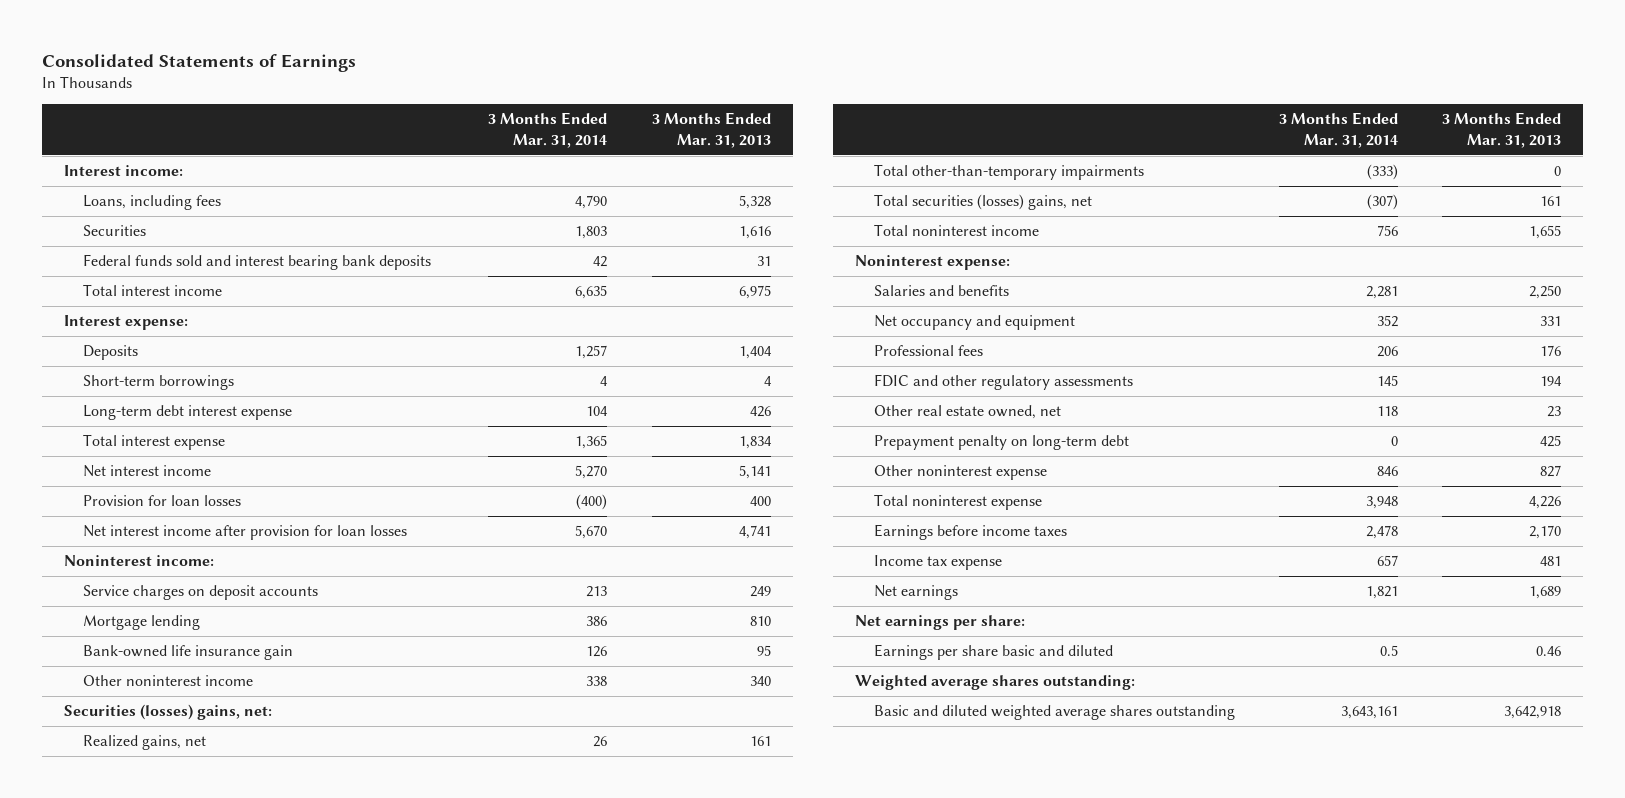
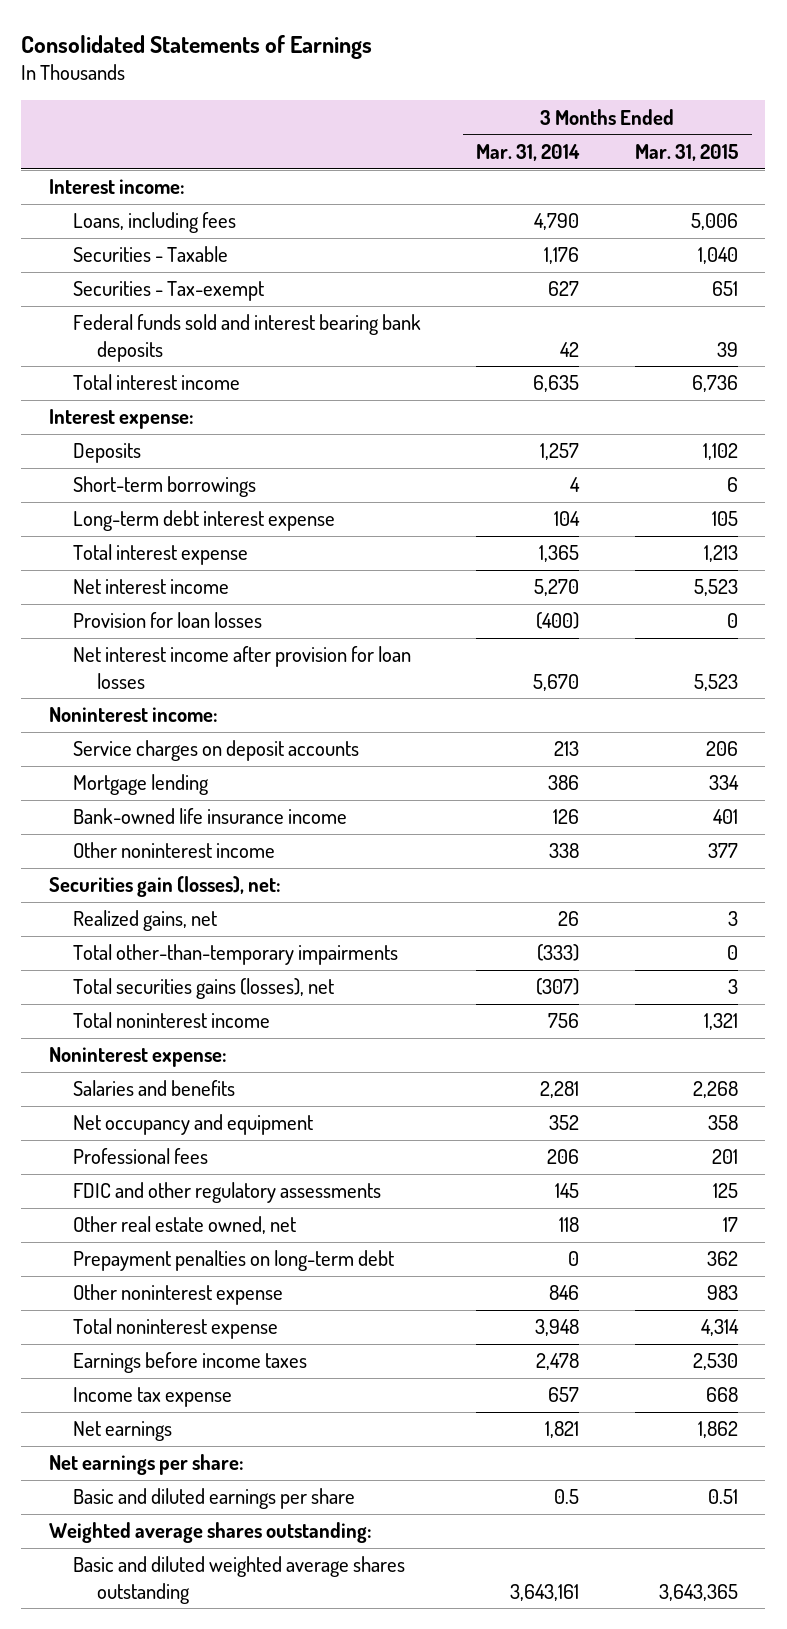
- | 3 Months Ended Mar. 31, 2014 | 3 Months Ended Mar. 31, 2013
+ | 3 Months Ended Mar. 31, 2014 | 3 Months Ended Mar. 31, 2015
- Securities | 1,803 | 1,616
+ Securities - Taxable | 1,176 | 1,040
+ Securities - Tax-exempt | 627 | 651
- Bank-owned life insurance gain | 126 | 95
+ Bank-owned life insurance income | 126 | 401
- Securities (losses) gains, net:
+ Securities gain (losses), net:
- Total securities (losses) gains, net | (307) | 161
+ Total securities gains (losses), net | (307) | 3
- Prepayment penalty on long-term debt | 0 | 425
+ Prepayment penalties on long-term debt | 0 | 362
- Earnings per share basic and diluted | 0.5 | 0.46
+ Basic and diluted earnings per share | 0.5 | 0.51

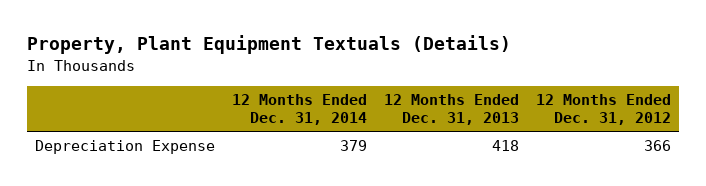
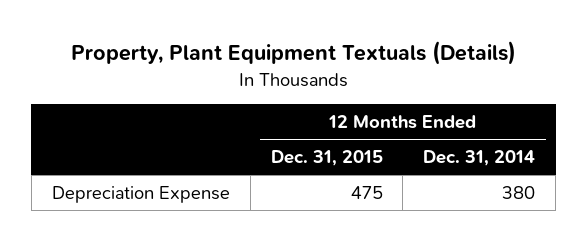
- | 12 Months Ended Dec. 31, 2014 | 12 Months Ended Dec. 31, 2013 | 12 Months Ended Dec. 31, 2012
+ | 12 Months Ended Dec. 31, 2015 | 12 Months Ended Dec. 31, 2014
- Depreciation Expense | 379 | 418 | 366
+ Depreciation Expense | 475 | 380

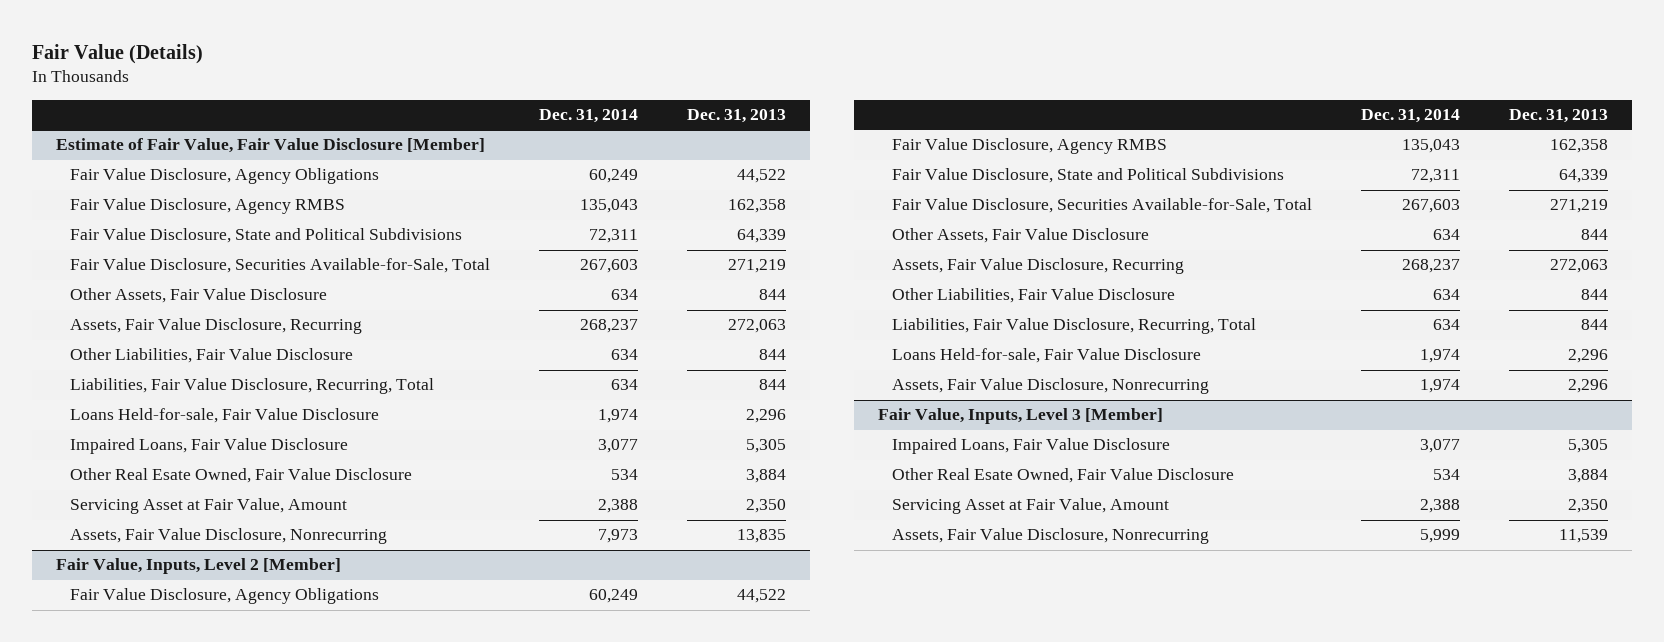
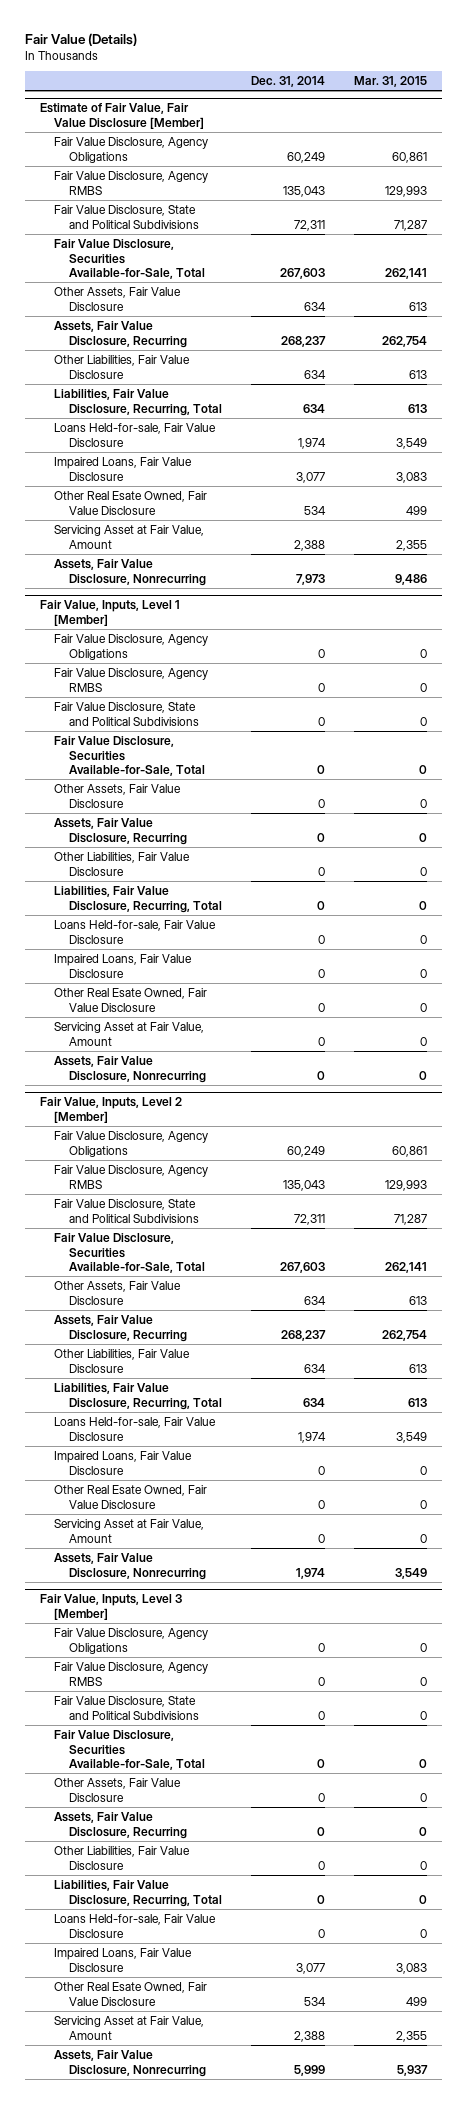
- | Dec. 31, 2014 | Dec. 31, 2013
+ | Dec. 31, 2014 | Mar. 31, 2015
+ Fair Value, Inputs, Level 1 [Member]
+ Fair Value Disclosure, Agency Obligations | 0 | 0
+ Fair Value Disclosure, Agency RMBS | 0 | 0
+ Fair Value Disclosure, State and Political Subdivisions | 0 | 0
+ Fair Value Disclosure, Securities Available-for-Sale, Total | 0 | 0
+ Other Assets, Fair Value Disclosure | 0 | 0
+ Assets, Fair Value Disclosure, Recurring | 0 | 0
+ Other Liabilities, Fair Value Disclosure | 0 | 0
+ Liabilities, Fair Value Disclosure, Recurring, Total | 0 | 0
+ Loans Held-for-sale, Fair Value Disclosure | 0 | 0
+ Impaired Loans, Fair Value Disclosure | 0 | 0
+ Other Real Esate Owned, Fair Value Disclosure | 0 | 0
+ Servicing Asset at Fair Value, Amount | 0 | 0
+ Assets, Fair Value Disclosure, Nonrecurring | 0 | 0
@ Fair Value, Inputs, Level 2 [Member]
+ Impaired Loans, Fair Value Disclosure | 0 | 0
+ Other Real Esate Owned, Fair Value Disclosure | 0 | 0
+ Servicing Asset at Fair Value, Amount | 0 | 0
@ Fair Value, Inputs, Level 3 [Member]
+ Fair Value Disclosure, Agency Obligations | 0 | 0
+ Fair Value Disclosure, Agency RMBS | 0 | 0
+ Fair Value Disclosure, State and Political Subdivisions | 0 | 0
+ Fair Value Disclosure, Securities Available-for-Sale, Total | 0 | 0
+ Other Assets, Fair Value Disclosure | 0 | 0
+ Assets, Fair Value Disclosure, Recurring | 0 | 0
+ Other Liabilities, Fair Value Disclosure | 0 | 0
+ Liabilities, Fair Value Disclosure, Recurring, Total | 0 | 0
+ Loans Held-for-sale, Fair Value Disclosure | 0 | 0

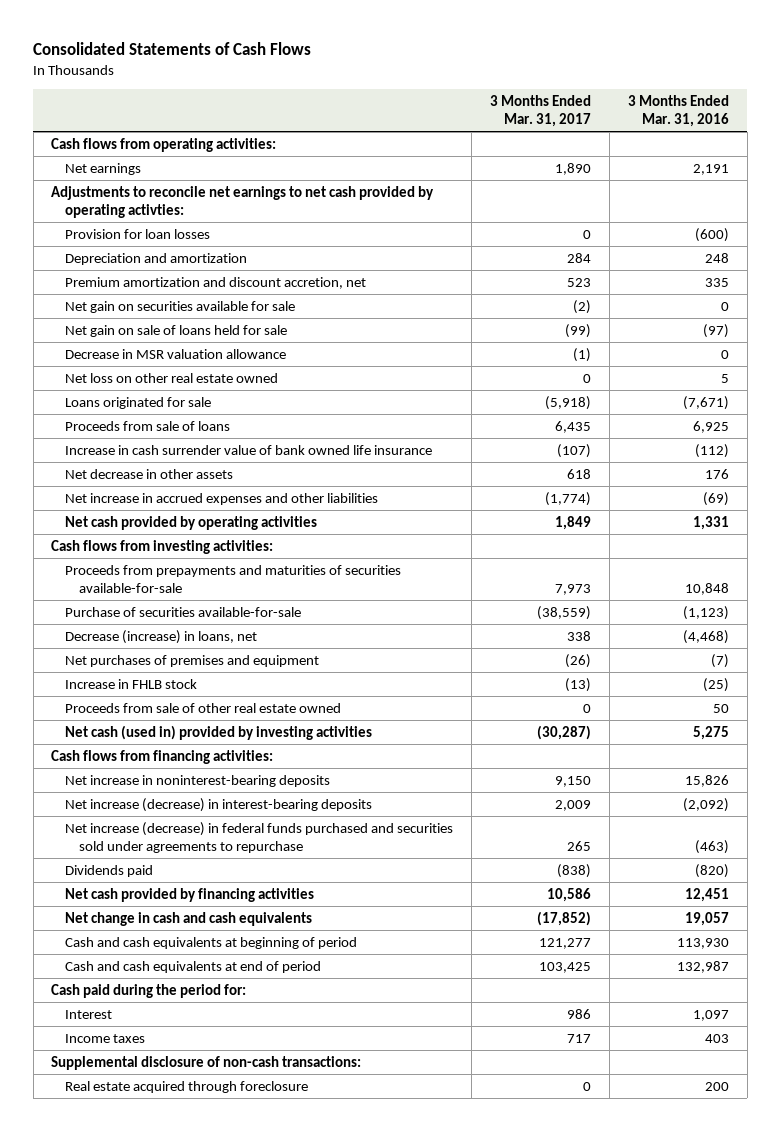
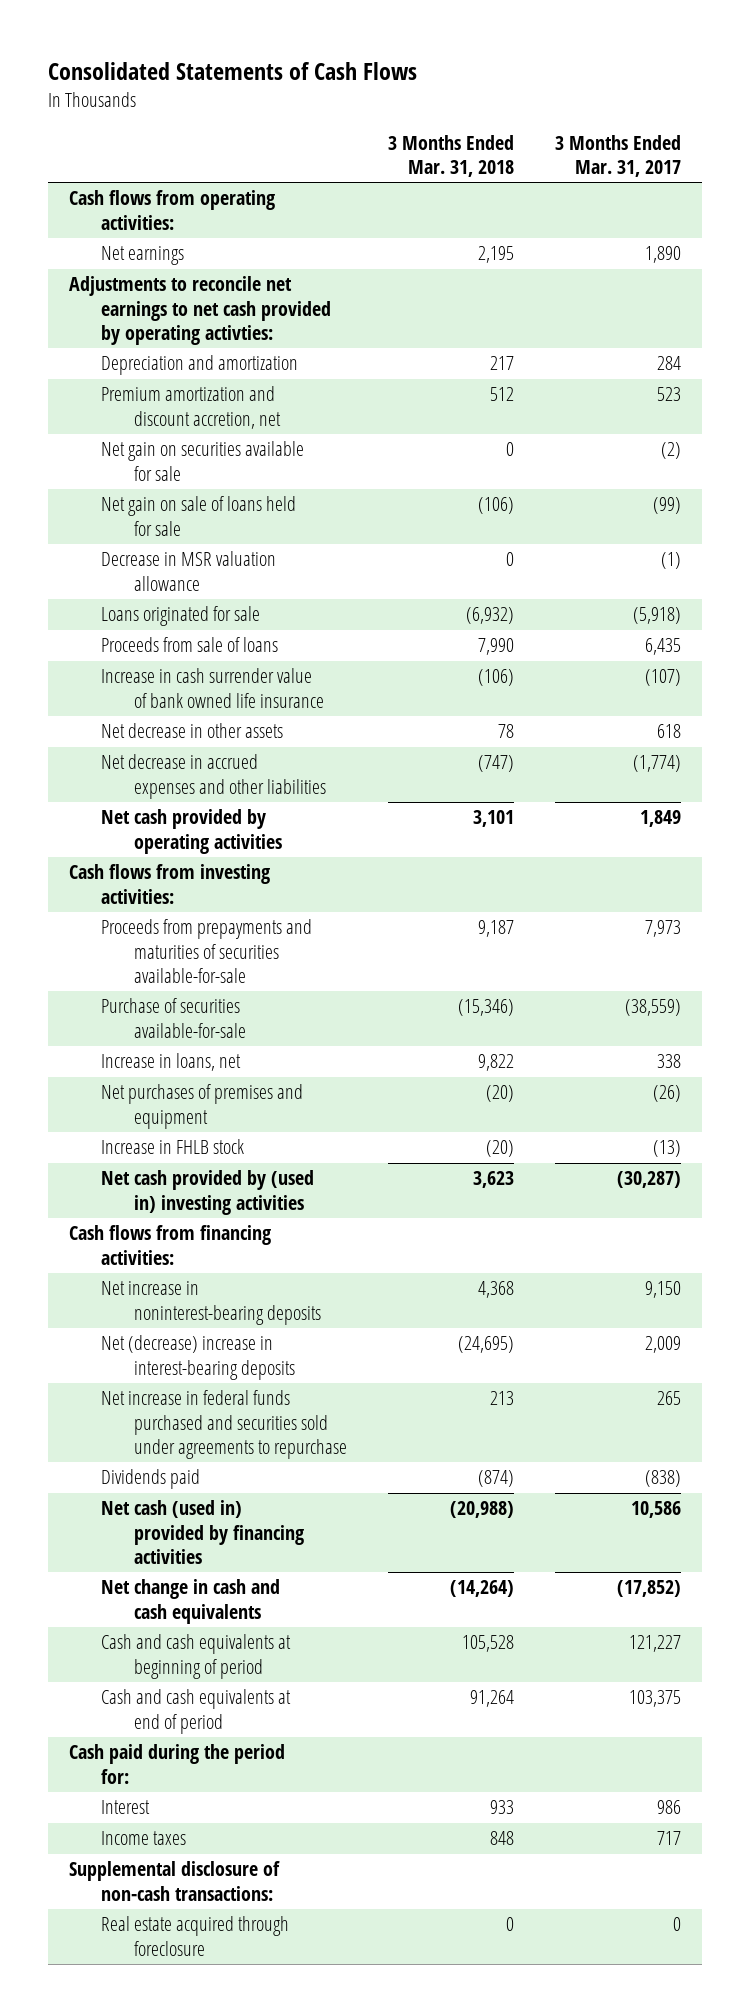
- | 3 Months Ended Mar. 31, 2017 | 3 Months Ended Mar. 31, 2016
+ | 3 Months Ended Mar. 31, 2018 | 3 Months Ended Mar. 31, 2017
- Provision for loan losses | 0 | (600)
- Net loss on other real estate owned | 0 | 5
- Net increase in accrued expenses and other liabilities | (1,774) | (69)
+ Net decrease in accrued expenses and other liabilities | (747) | (1,774)
- Decrease (increase) in loans, net | 338 | (4,468)
+ Increase in loans, net | 9,822 | 338
- Proceeds from sale of other real estate owned | 0 | 50
- Net cash (used in) provided by investing activities | (30,287) | 5,275
+ Net cash provided by (used in) investing activities | 3,623 | (30,287)
- Net increase (decrease) in interest-bearing deposits | 2,009 | (2,092)
- Net increase (decrease) in federal funds purchased and securities sold under agreements to repurchase | 265 | (463)
+ Net (decrease) increase in interest-bearing deposits | (24,695) | 2,009
+ Net increase in federal funds purchased and securities sold under agreements to repurchase | 213 | 265
- Net cash provided by financing activities | 10,586 | 12,451
+ Net cash (used in) provided by financing activities | (20,988) | 10,586
- Cash and cash equivalents at beginning of period | 121,277 | 113,930
- Cash and cash equivalents at end of period | 103,425 | 132,987
+ Cash and cash equivalents at beginning of period | 105,528 | 121,227
+ Cash and cash equivalents at end of period | 91,264 | 103,375

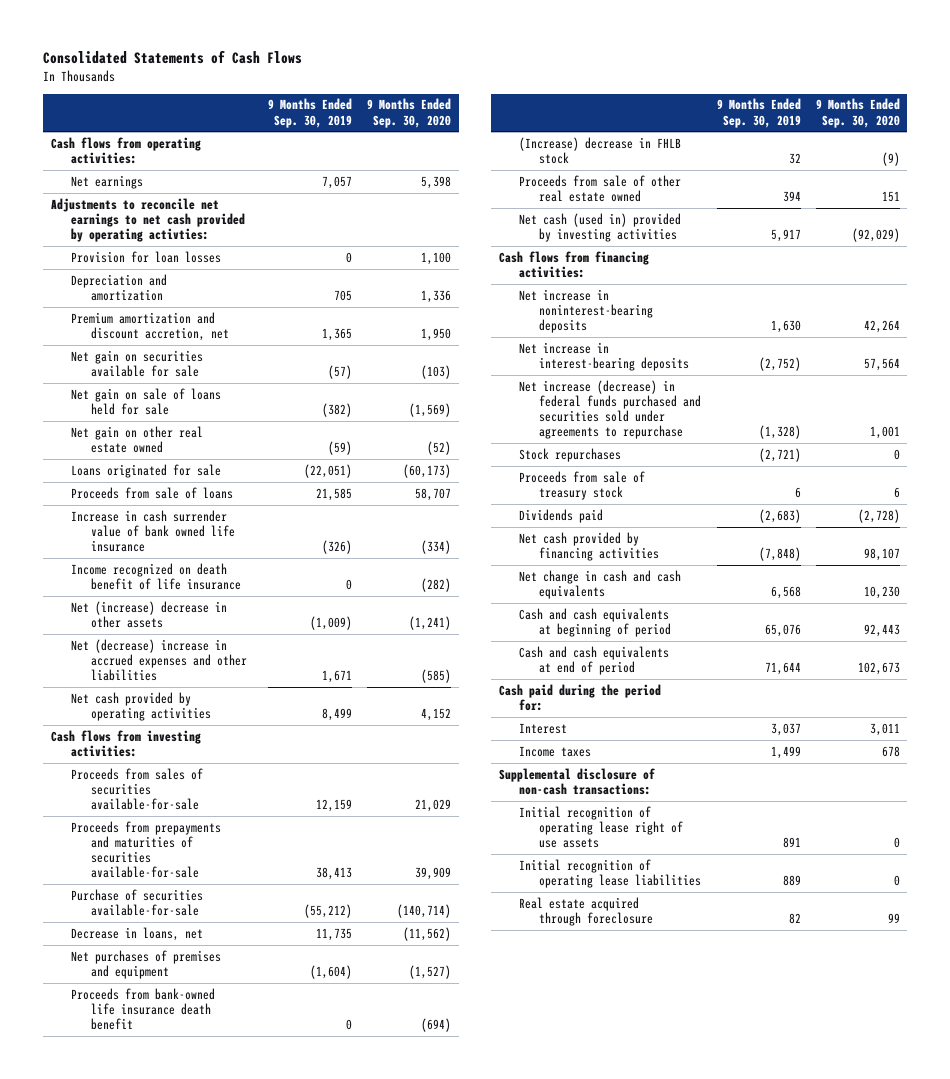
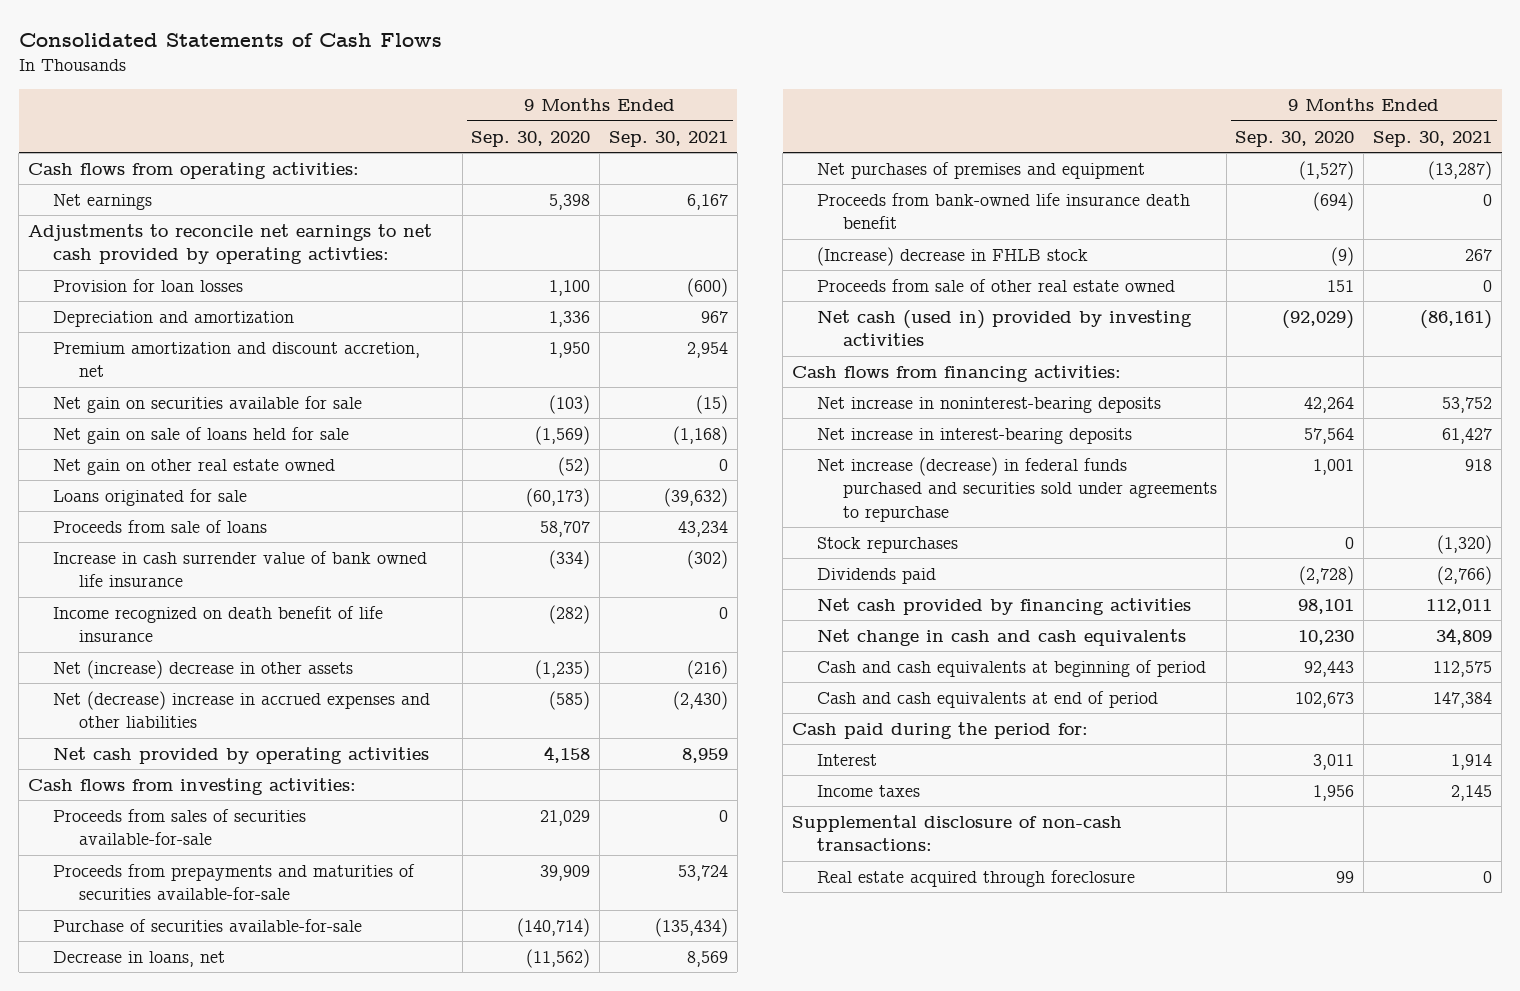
- | 9 Months Ended Sep. 30, 2019 | 9 Months Ended Sep. 30, 2020
+ | 9 Months Ended Sep. 30, 2020 | 9 Months Ended Sep. 30, 2021
- Net (increase) decrease in other assets | (1,009) | (1,241)
+ Net (increase) decrease in other assets | (1,235) | (216)
- Net cash provided by operating activities | 8,499 | 4,152
+ Net cash provided by operating activities | 4,158 | 8,959
- Proceeds from sale of treasury stock | 6 | 6
- Net cash provided by financing activities | (7,848) | 98,107
+ Net cash provided by financing activities | 98,101 | 112,011
- Income taxes | 1,499 | 678
+ Income taxes | 1,956 | 2,145
- Initial recognition of operating lease right of use assets | 891 | 0
- Initial recognition of operating lease liabilities | 889 | 0

